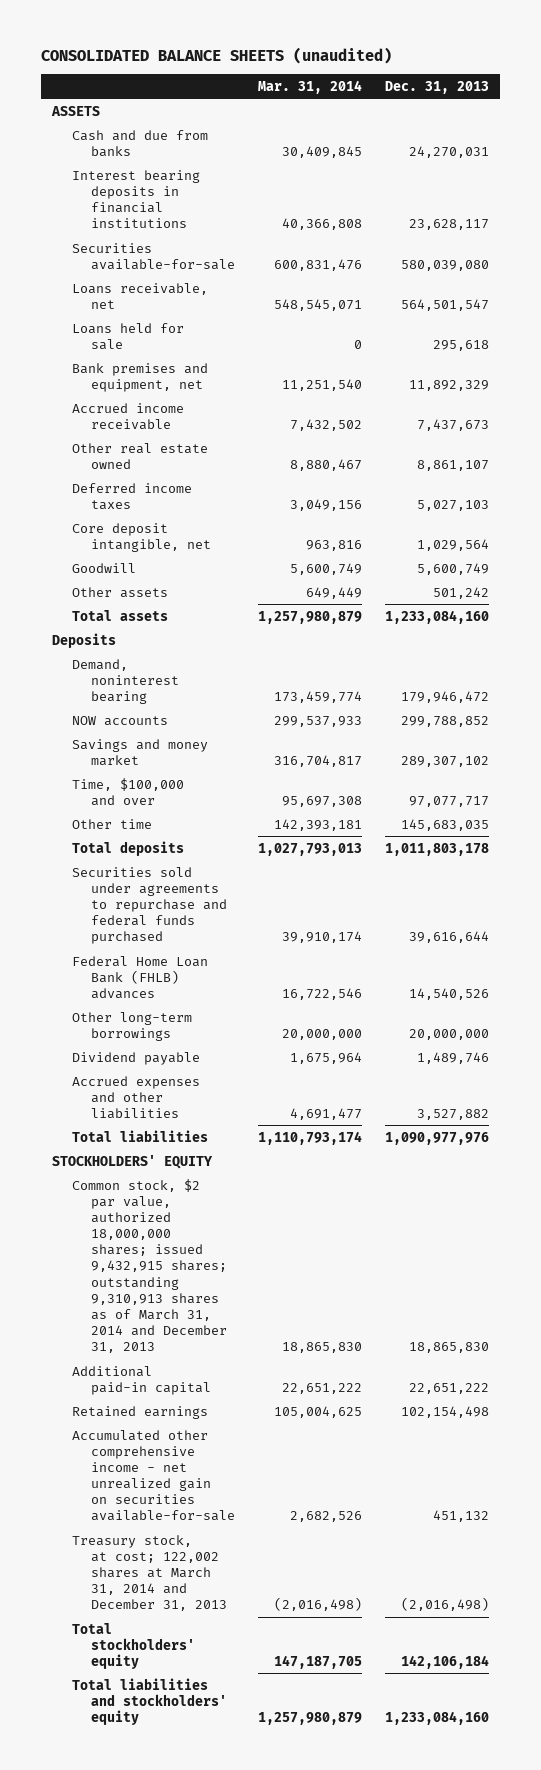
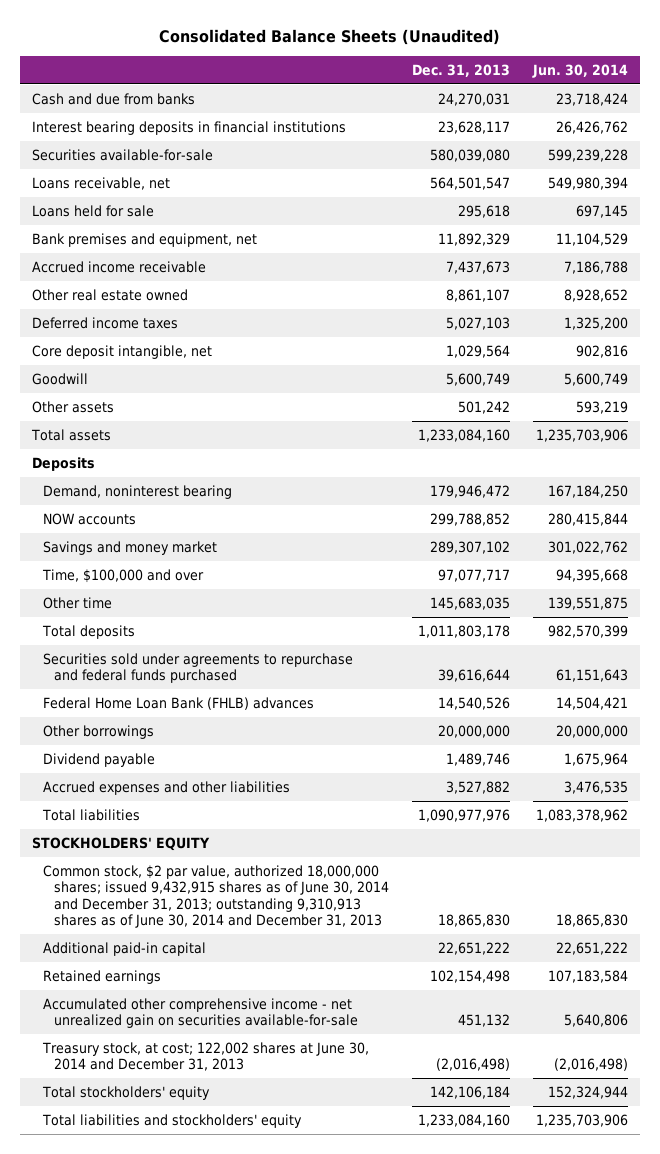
- CONSOLIDATED BALANCE SHEETS (unaudited)
+ Consolidated Balance Sheets (Unaudited)
- | Mar. 31, 2014 | Dec. 31, 2013
+ | Dec. 31, 2013 | Jun. 30, 2014
- ASSETS
- Other long-term borrowings | 20,000,000 | 20,000,000
+ Other borrowings | 20,000,000 | 20,000,000
- Common stock, $2 par value, authorized 18,000,000 shares; issued 9,432,915 shares; outstanding 9,310,913 shares as of March 31, 2014 and December 31, 2013 | 18,865,830 | 18,865,830
+ Common stock, $2 par value, authorized 18,000,000 shares; issued 9,432,915 shares as of June 30, 2014 and December 31, 2013; outstanding 9,310,913 shares as of June 30, 2014 and December 31, 2013 | 18,865,830 | 18,865,830
- Treasury stock, at cost; 122,002 shares at March 31, 2014 and December 31, 2013 | (2,016,498) | (2,016,498)
+ Treasury stock, at cost; 122,002 shares at June 30, 2014 and December 31, 2013 | (2,016,498) | (2,016,498)

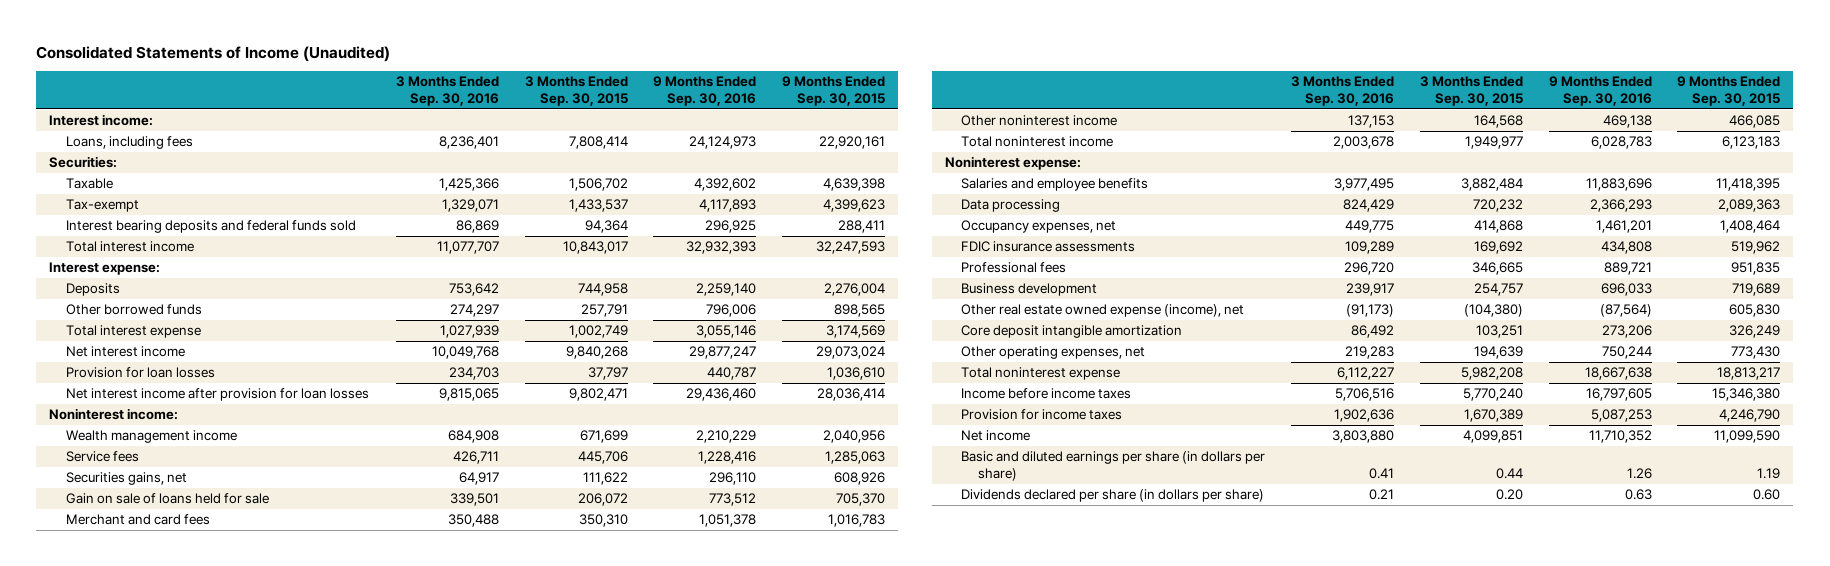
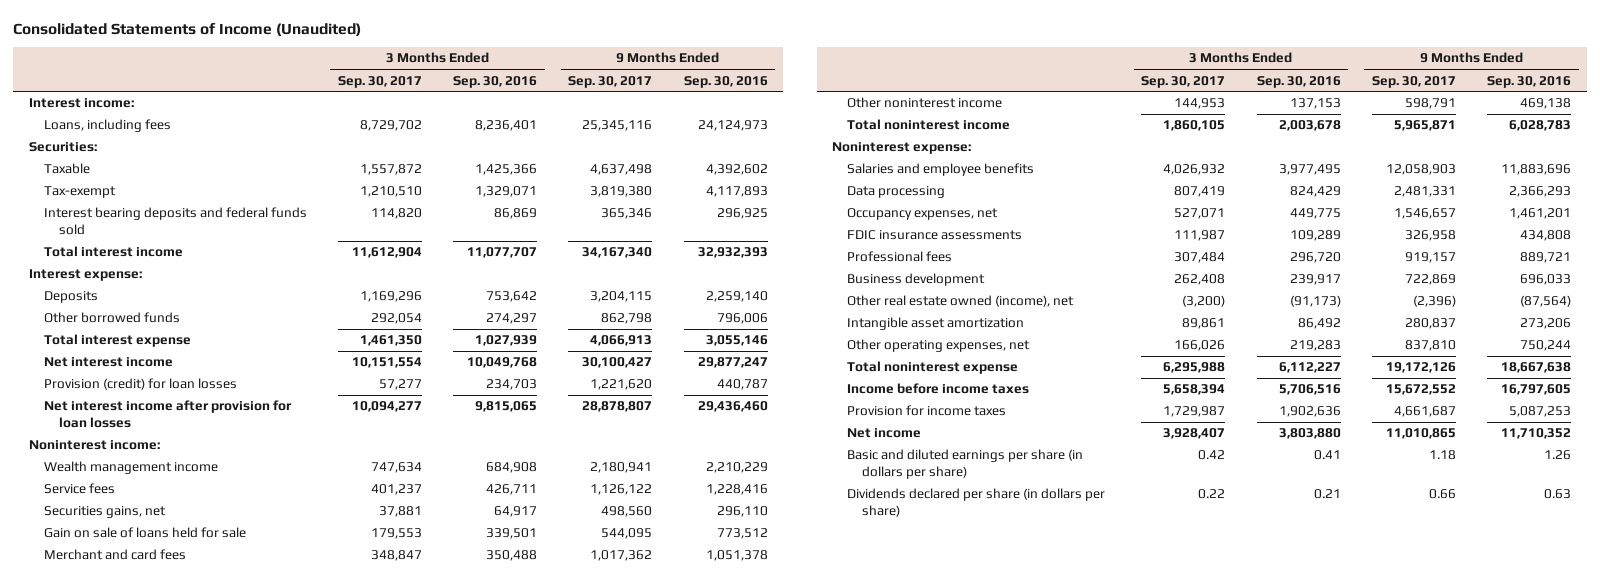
- | 3 Months Ended Sep. 30, 2016 | 3 Months Ended Sep. 30, 2015 | 9 Months Ended Sep. 30, 2016 | 9 Months Ended Sep. 30, 2015
+ | 3 Months Ended Sep. 30, 2017 | 3 Months Ended Sep. 30, 2016 | 9 Months Ended Sep. 30, 2017 | 9 Months Ended Sep. 30, 2016
- Provision for loan losses | 234,703 | 37,797 | 440,787 | 1,036,610
+ Provision (credit) for loan losses | 57,277 | 234,703 | 1,221,620 | 440,787
- Other real estate owned expense (income), net | (91,173) | (104,380) | (87,564) | 605,830
- Core deposit intangible amortization | 86,492 | 103,251 | 273,206 | 326,249
+ Other real estate owned (income), net | (3,200) | (91,173) | (2,396) | (87,564)
+ Intangible asset amortization | 89,861 | 86,492 | 280,837 | 273,206

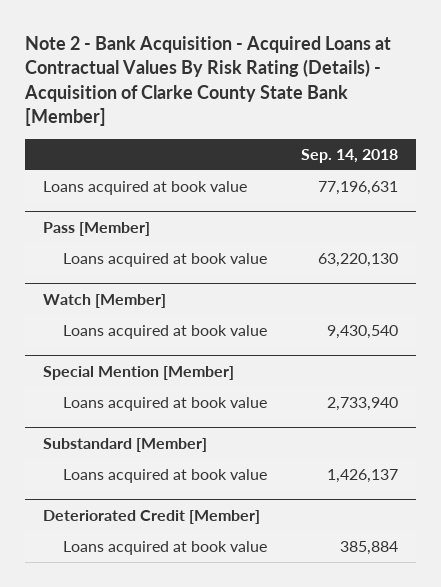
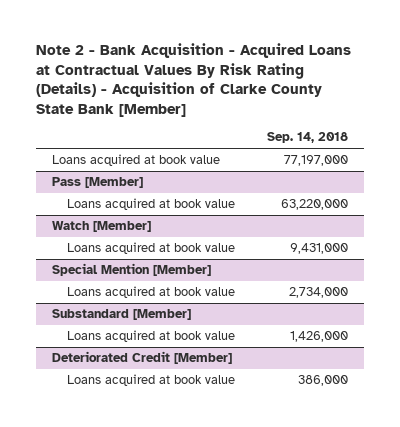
- Loans acquired at book value | 77,196,631
+ Loans acquired at book value | 77,197,000
@ Pass [Member]
- Loans acquired at book value | 63,220,130
+ Loans acquired at book value | 63,220,000
@ Watch [Member]
- Loans acquired at book value | 9,430,540
+ Loans acquired at book value | 9,431,000
@ Special Mention [Member]
- Loans acquired at book value | 2,733,940
+ Loans acquired at book value | 2,734,000
@ Substandard [Member]
- Loans acquired at book value | 1,426,137
+ Loans acquired at book value | 1,426,000
@ Deteriorated Credit [Member]
- Loans acquired at book value | 385,884
+ Loans acquired at book value | 386,000

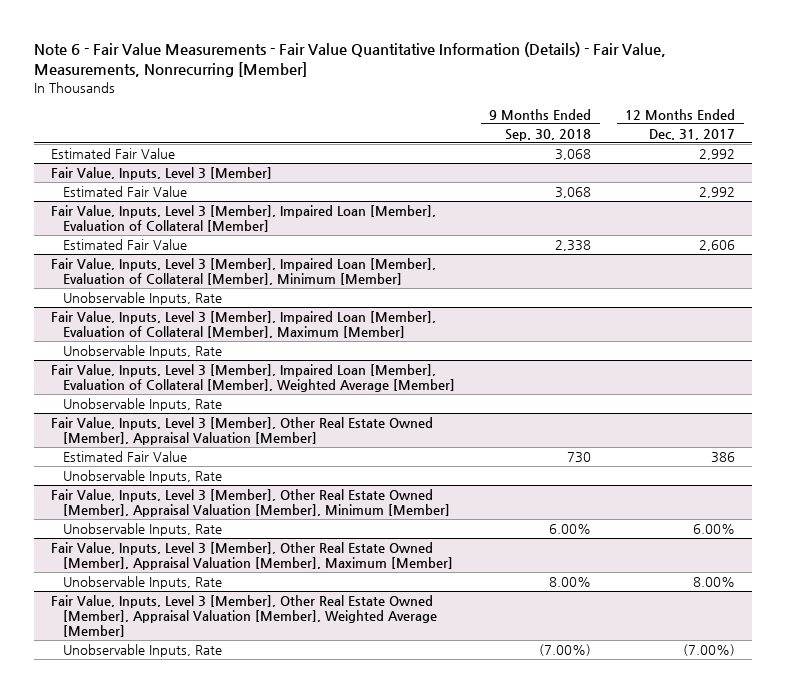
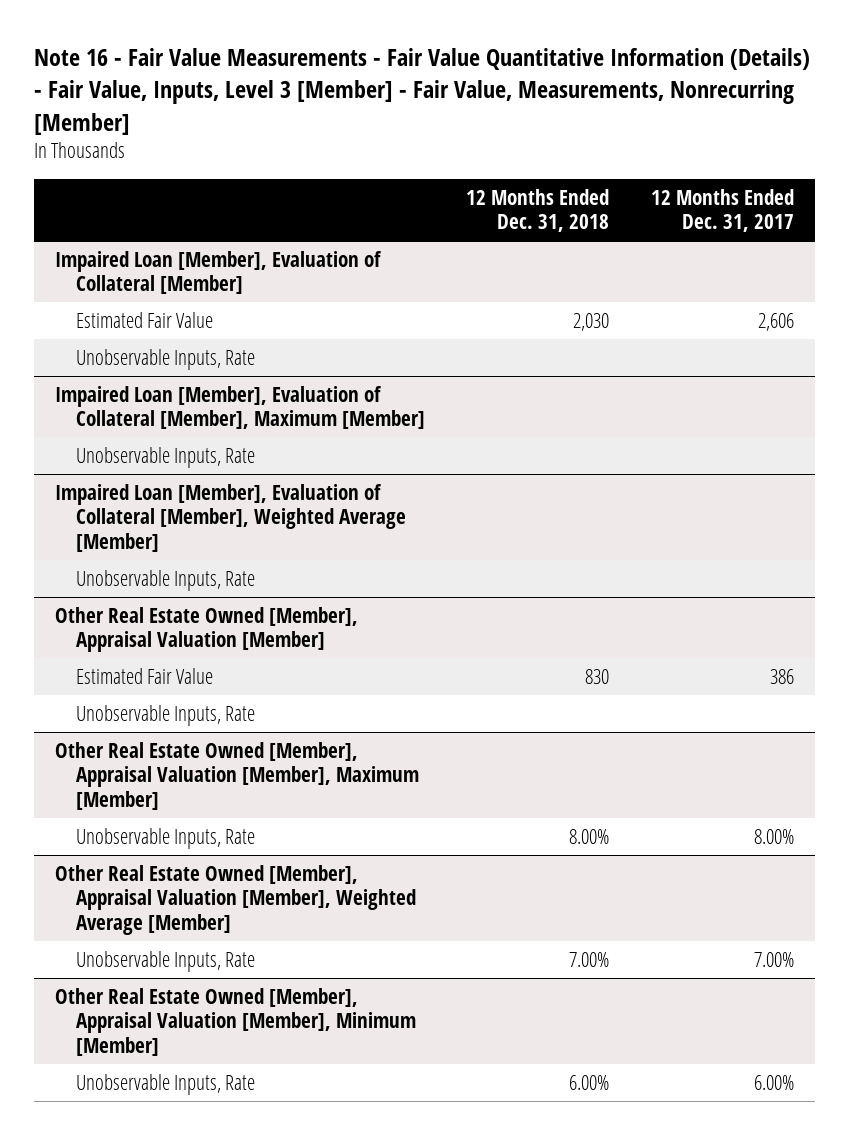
- Note 6 - Fair Value Measurements - Fair Value Quantitative Information (Details) - Fair Value, Measurements, Nonrecurring [Member]
+ Note 16 - Fair Value Measurements - Fair Value Quantitative Information (Details) - Fair Value, Inputs, Level 3 [Member] - Fair Value, Measurements, Nonrecurring [Member]
- | 9 Months Ended Sep. 30, 2018 | 12 Months Ended Dec. 31, 2017
+ | 12 Months Ended Dec. 31, 2018 | 12 Months Ended Dec. 31, 2017
- Estimated Fair Value | 3,068 | 2,992
- Fair Value, Inputs, Level 3 [Member]
- Estimated Fair Value | 3,068 | 2,992
- Fair Value, Inputs, Level 3 [Member], Impaired Loan [Member], Evaluation of Collateral [Member]
+ Impaired Loan [Member], Evaluation of Collateral [Member]
- Fair Value, Inputs, Level 3 [Member], Impaired Loan [Member], Evaluation of Collateral [Member], Minimum [Member]
- Fair Value, Inputs, Level 3 [Member], Impaired Loan [Member], Evaluation of Collateral [Member], Maximum [Member]
+ Impaired Loan [Member], Evaluation of Collateral [Member], Maximum [Member]
- Fair Value, Inputs, Level 3 [Member], Impaired Loan [Member], Evaluation of Collateral [Member], Weighted Average [Member]
+ Impaired Loan [Member], Evaluation of Collateral [Member], Weighted Average [Member]
- Fair Value, Inputs, Level 3 [Member], Other Real Estate Owned [Member], Appraisal Valuation [Member]
+ Other Real Estate Owned [Member], Appraisal Valuation [Member]
- Fair Value, Inputs, Level 3 [Member], Other Real Estate Owned [Member], Appraisal Valuation [Member], Minimum [Member]
- Unobservable Inputs, Rate | 6.00% | 6.00%
- Fair Value, Inputs, Level 3 [Member], Other Real Estate Owned [Member], Appraisal Valuation [Member], Maximum [Member]
+ Other Real Estate Owned [Member], Appraisal Valuation [Member], Maximum [Member]
- Fair Value, Inputs, Level 3 [Member], Other Real Estate Owned [Member], Appraisal Valuation [Member], Weighted Average [Member]
- Unobservable Inputs, Rate | (7.00%) | (7.00%)
+ Other Real Estate Owned [Member], Appraisal Valuation [Member], Weighted Average [Member]
+ Unobservable Inputs, Rate | 7.00% | 7.00%
+ Other Real Estate Owned [Member], Appraisal Valuation [Member], Minimum [Member]
+ Unobservable Inputs, Rate | 6.00% | 6.00%

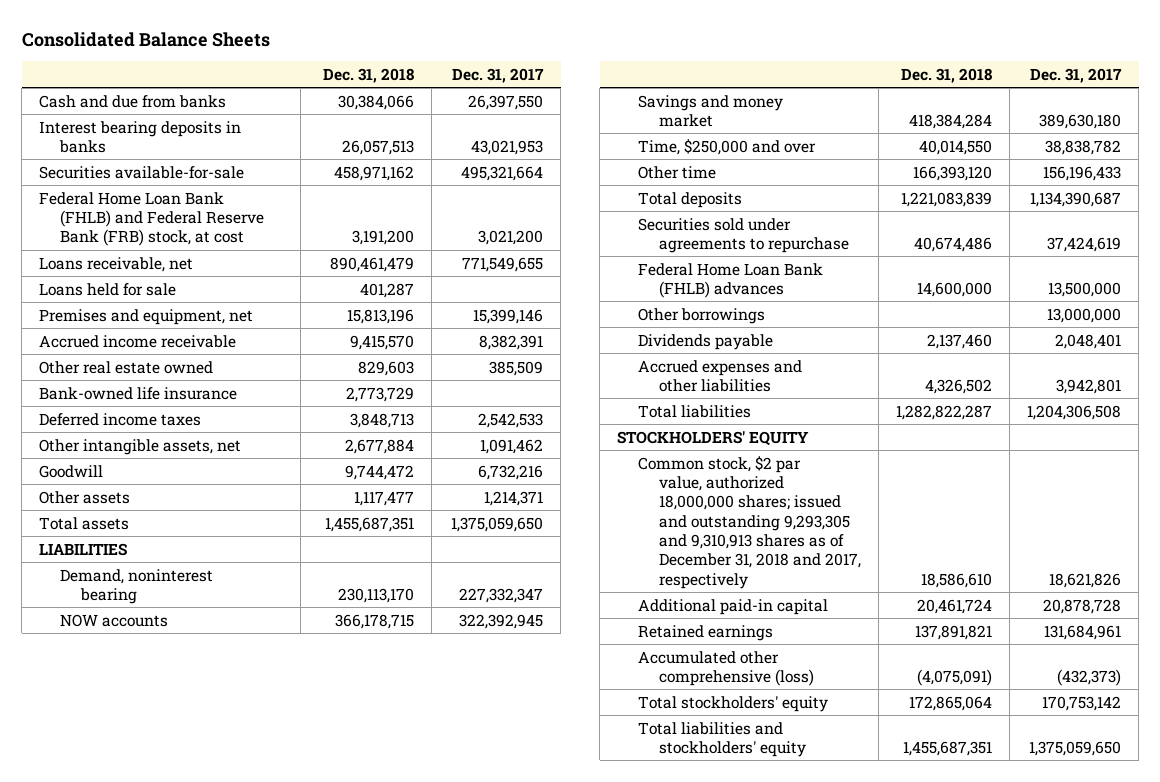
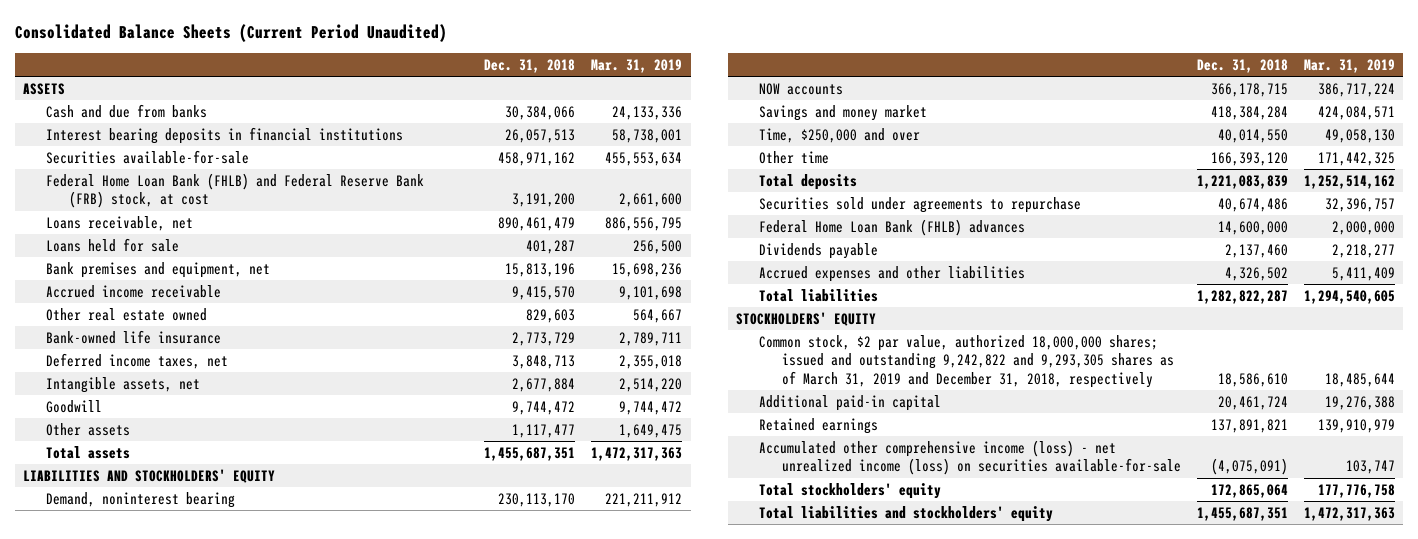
- Consolidated Balance Sheets
+ Consolidated Balance Sheets (Current Period Unaudited)
- | Dec. 31, 2018 | Dec. 31, 2017
+ | Dec. 31, 2018 | Mar. 31, 2019
+ ASSETS
- Interest bearing deposits in banks | 26,057,513 | 43,021,953
+ Interest bearing deposits in financial institutions | 26,057,513 | 58,738,001
- Premises and equipment, net | 15,813,196 | 15,399,146
+ Bank premises and equipment, net | 15,813,196 | 15,698,236
- Deferred income taxes | 3,848,713 | 2,542,533
- Other intangible assets, net | 2,677,884 | 1,091,462
+ Deferred income taxes, net | 3,848,713 | 2,355,018
+ Intangible assets, net | 2,677,884 | 2,514,220
- LIABILITIES
+ LIABILITIES AND STOCKHOLDERS' EQUITY
- Other borrowings | | 13,000,000
- Common stock, $2 par value, authorized 18,000,000 shares; issued and outstanding 9,293,305 and 9,310,913 shares as of December 31, 2018 and 2017, respectively | 18,586,610 | 18,621,826
+ Common stock, $2 par value, authorized 18,000,000 shares; issued and outstanding 9,242,822 and 9,293,305 shares as of March 31, 2019 and December 31, 2018, respectively | 18,586,610 | 18,485,644
- Accumulated other comprehensive (loss) | (4,075,091) | (432,373)
+ Accumulated other comprehensive income (loss) - net unrealized income (loss) on securities available-for-sale | (4,075,091) | 103,747

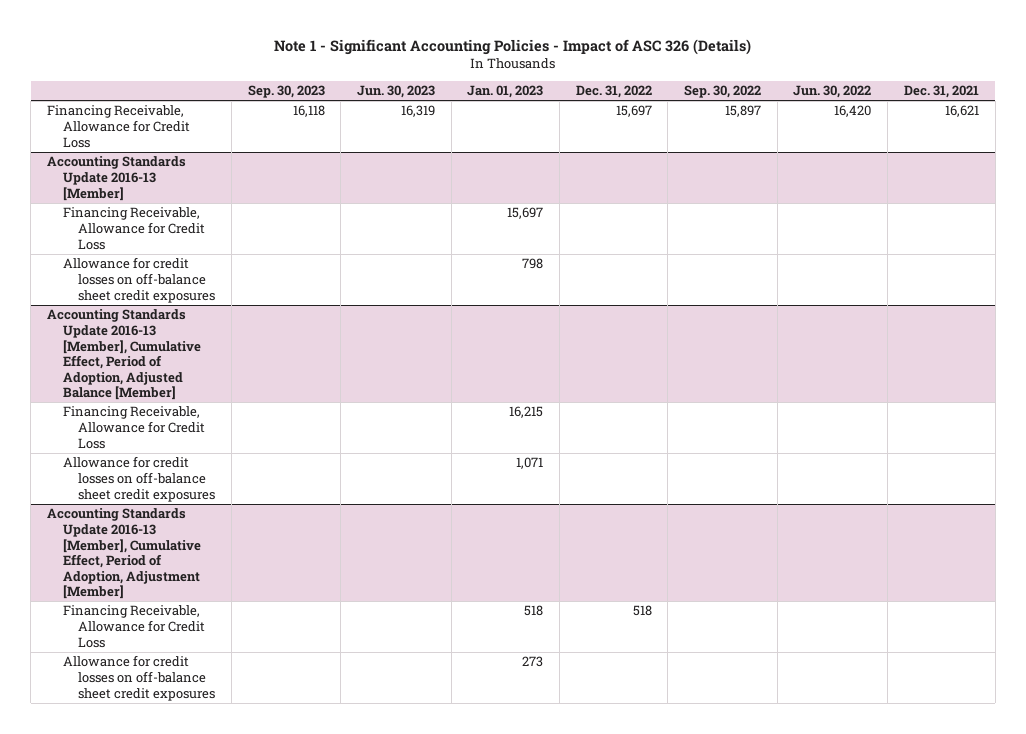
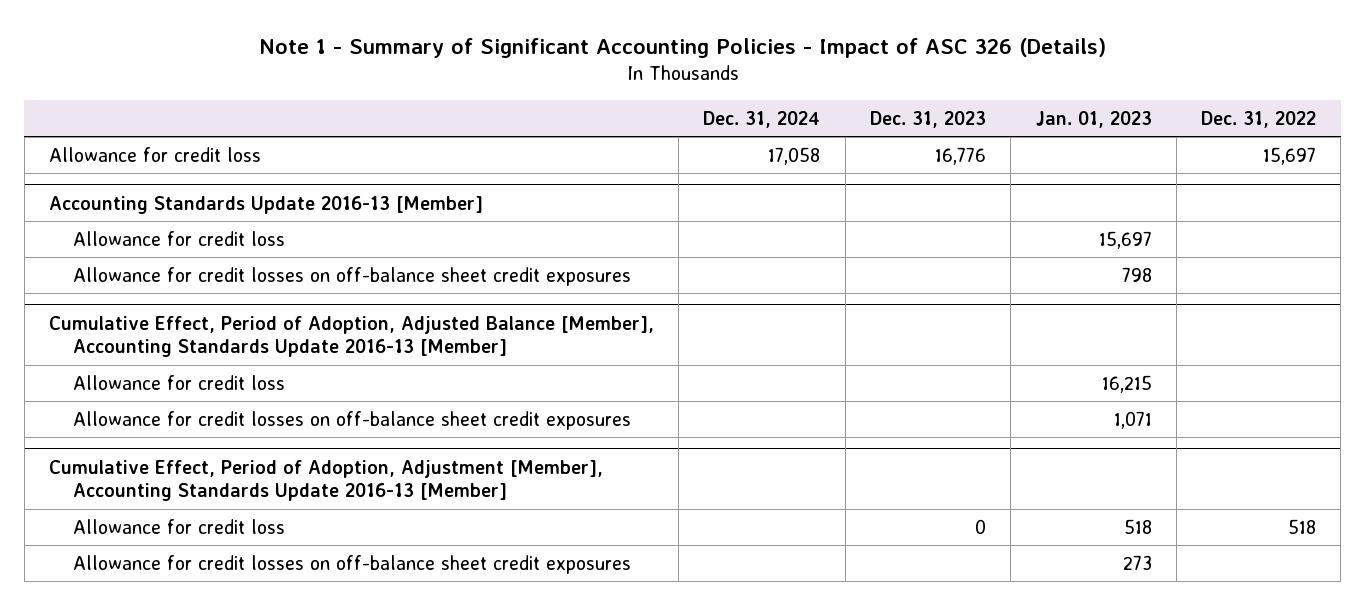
- Note 1 - Significant Accounting Policies - Impact of ASC 326 (Details)
+ Note 1 - Summary of Significant Accounting Policies - Impact of ASC 326 (Details)
- | Sep. 30, 2023 | Jun. 30, 2023 | Jan. 01, 2023 | Dec. 31, 2022 | Sep. 30, 2022 | Jun. 30, 2022 | Dec. 31, 2021
+ | Dec. 31, 2024 | Dec. 31, 2023 | Jan. 01, 2023 | Dec. 31, 2022
- Financing Receivable, Allowance for Credit Loss | 16,118 | 16,319 | | 15,697 | 15,897 | 16,420 | 16,621
+ Allowance for credit loss | 17,058 | 16,776 | | 15,697
@ Accounting Standards Update 2016-13 [Member]
- Financing Receivable, Allowance for Credit Loss | | | 15,697 | | | |
+ Allowance for credit loss | | | 15,697 |
- Accounting Standards Update 2016-13 [Member], Cumulative Effect, Period of Adoption, Adjusted Balance [Member]
- Financing Receivable, Allowance for Credit Loss | | | 16,215 | | | |
+ Cumulative Effect, Period of Adoption, Adjusted Balance [Member], Accounting Standards Update 2016-13 [Member]
+ Allowance for credit loss | | | 16,215 |
- Accounting Standards Update 2016-13 [Member], Cumulative Effect, Period of Adoption, Adjustment [Member]
- Financing Receivable, Allowance for Credit Loss | | | 518 | 518 | | |
+ Cumulative Effect, Period of Adoption, Adjustment [Member], Accounting Standards Update 2016-13 [Member]
+ Allowance for credit loss | | 0 | 518 | 518

